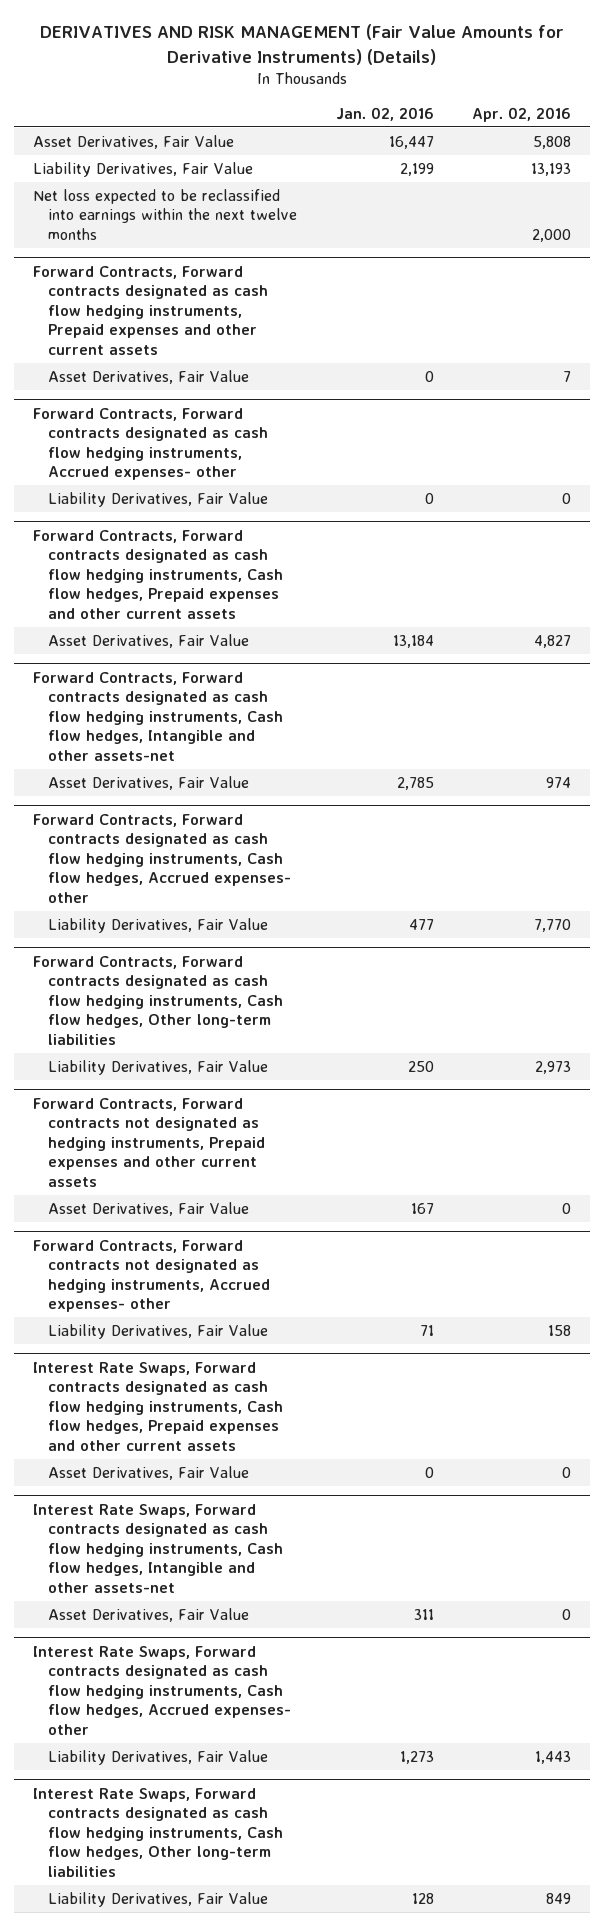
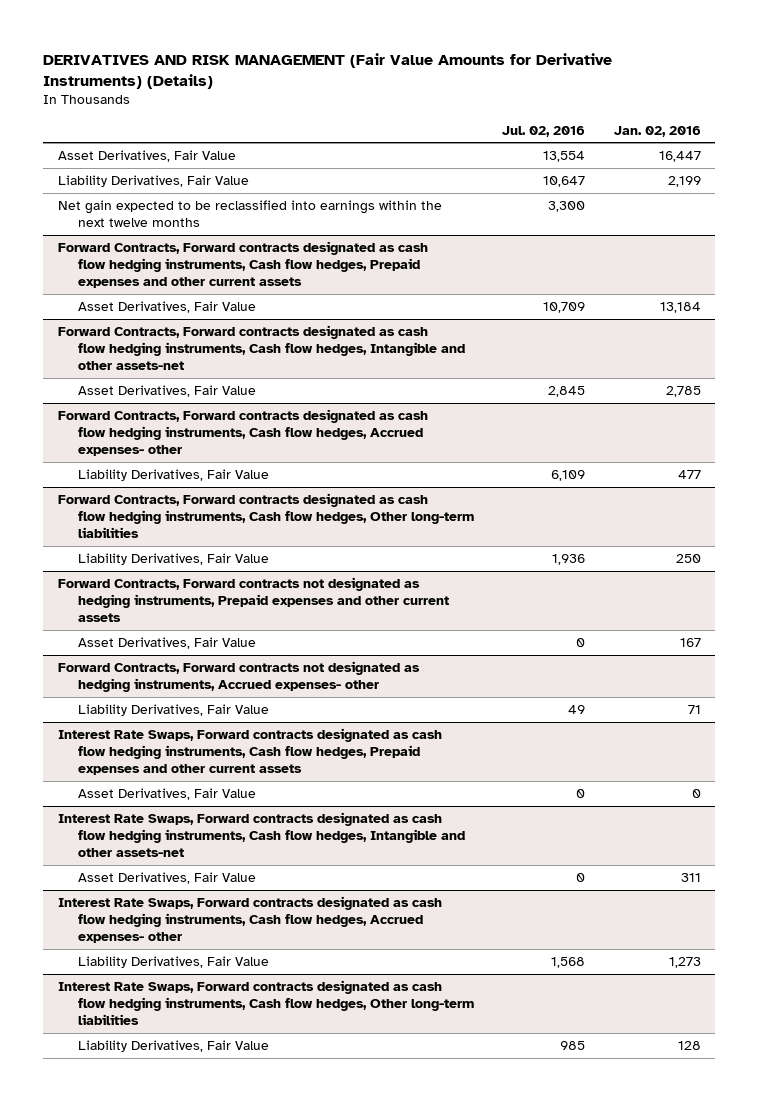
- | Jan. 02, 2016 | Apr. 02, 2016
+ | Jul. 02, 2016 | Jan. 02, 2016
- Net loss expected to be reclassified into earnings within the next twelve months | | 2,000
- Forward Contracts, Forward contracts designated as cash flow hedging instruments, Prepaid expenses and other current assets
- Asset Derivatives, Fair Value | 0 | 7
- Forward Contracts, Forward contracts designated as cash flow hedging instruments, Accrued expenses- other
- Liability Derivatives, Fair Value | 0 | 0
+ Net gain expected to be reclassified into earnings within the next twelve months | 3,300 |

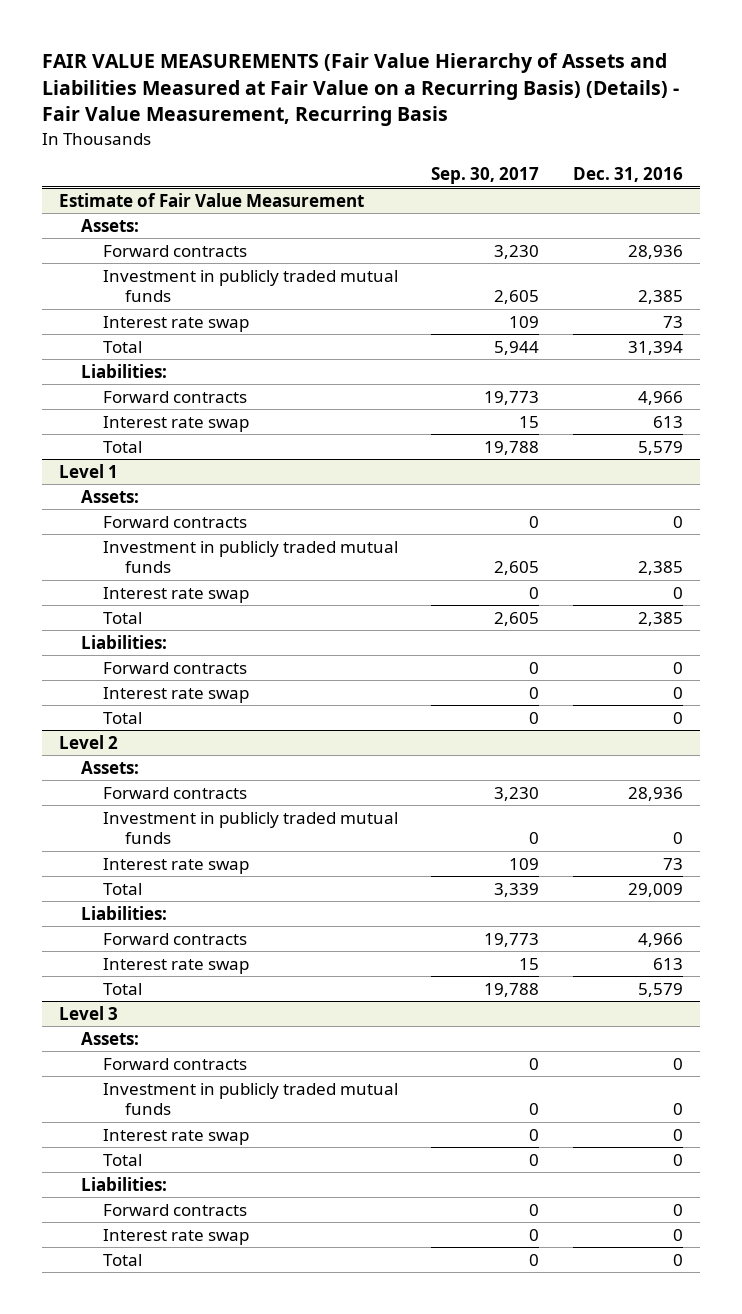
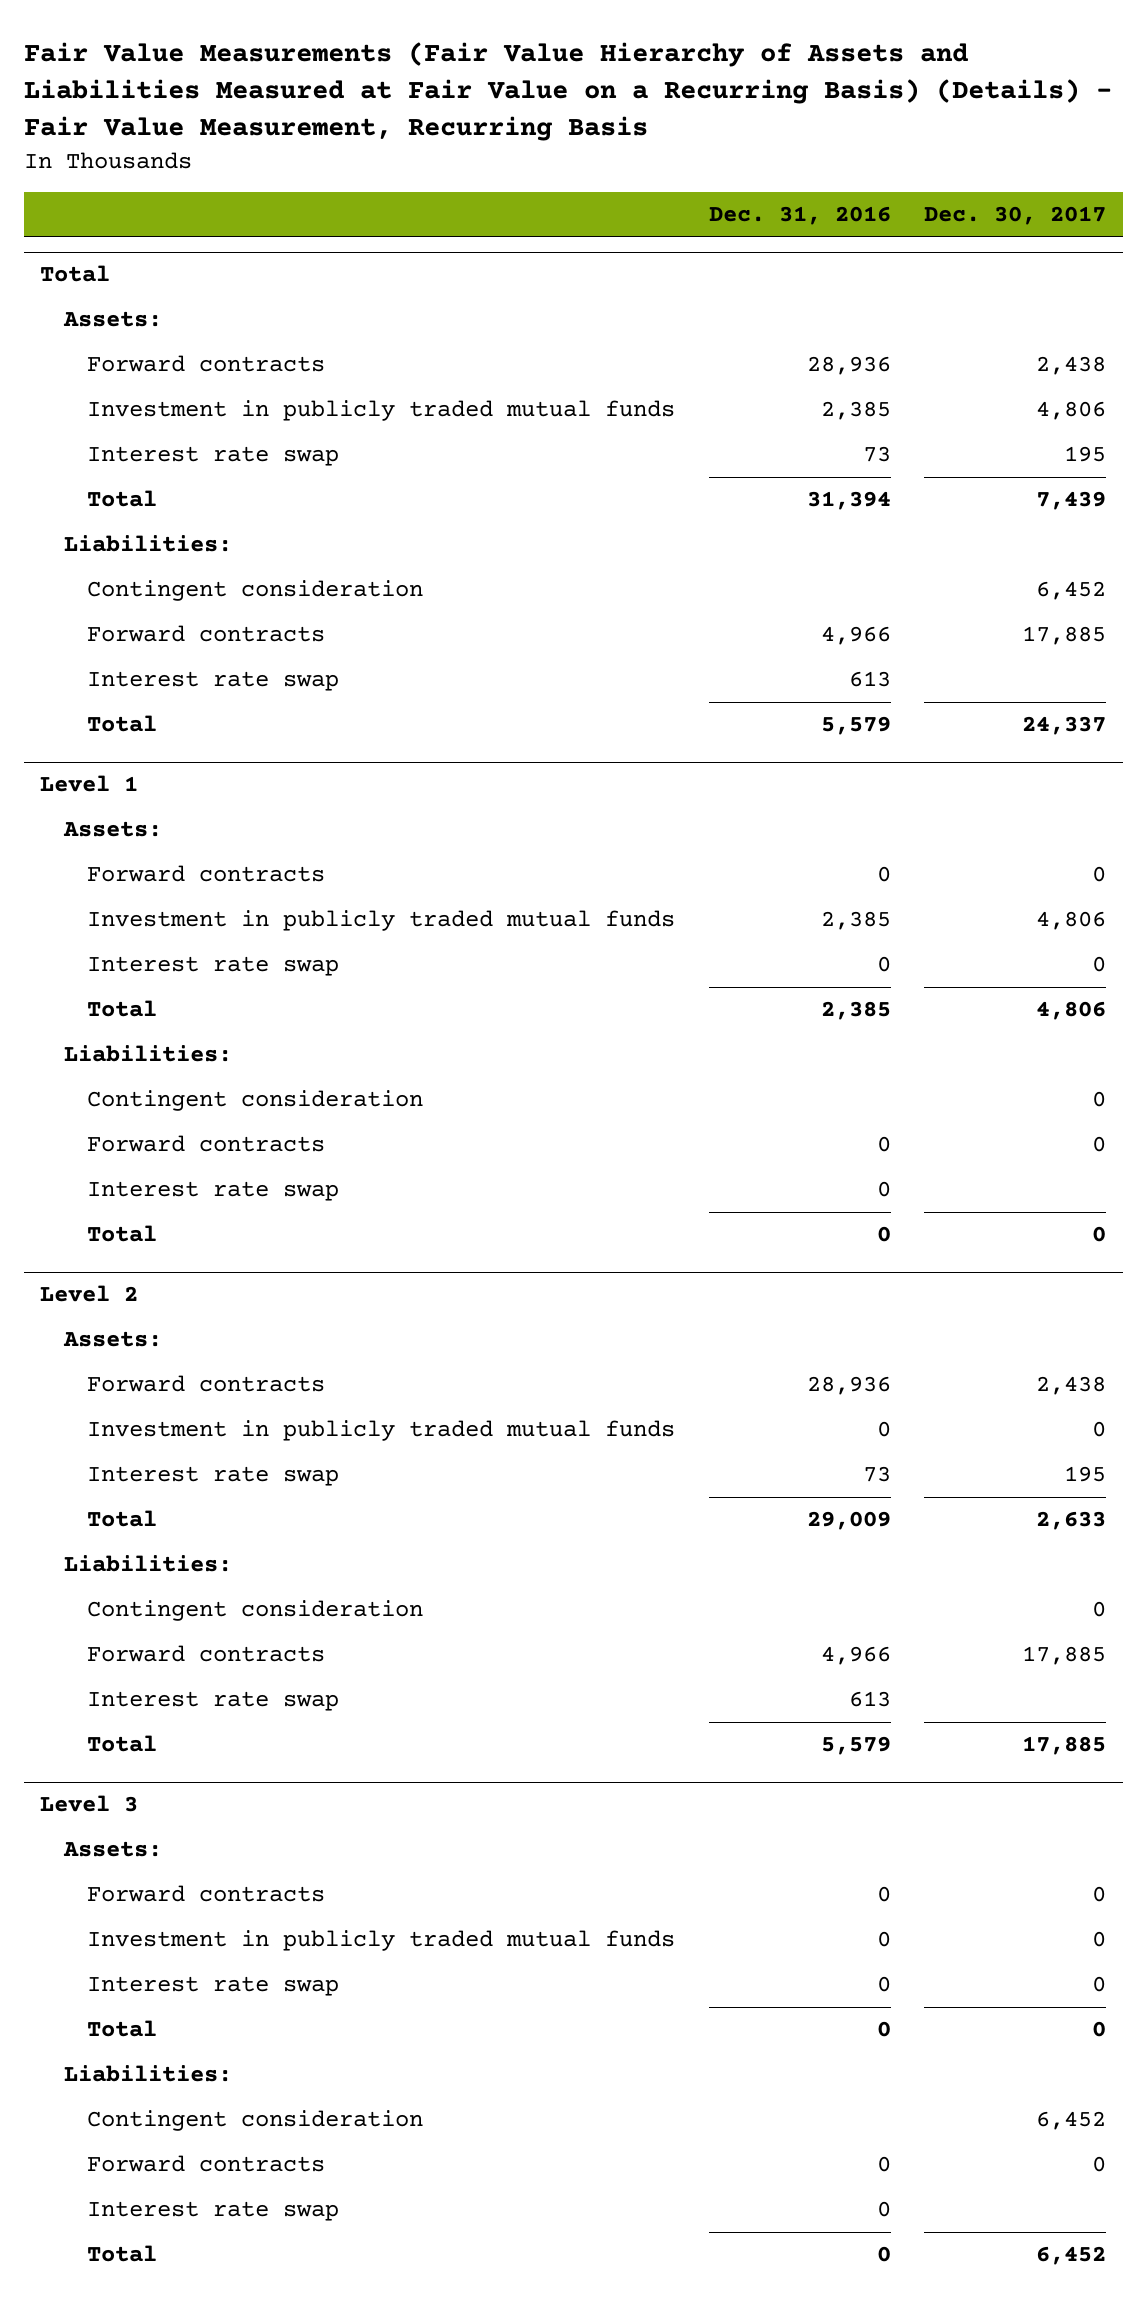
- FAIR VALUE MEASUREMENTS (Fair Value Hierarchy of Assets and Liabilities Measured at Fair Value on a Recurring Basis) (Details) - Fair Value Measurement, Recurring Basis
+ Fair Value Measurements (Fair Value Hierarchy of Assets and Liabilities Measured at Fair Value on a Recurring Basis) (Details) - Fair Value Measurement, Recurring Basis
- | Sep. 30, 2017 | Dec. 31, 2016
+ | Dec. 31, 2016 | Dec. 30, 2017
- Estimate of Fair Value Measurement
+ Total
+ Contingent consideration | | 6,452
@ Level 1
+ Contingent consideration | | 0
@ Level 2
+ Contingent consideration | | 0
@ Level 3
+ Contingent consideration | | 6,452

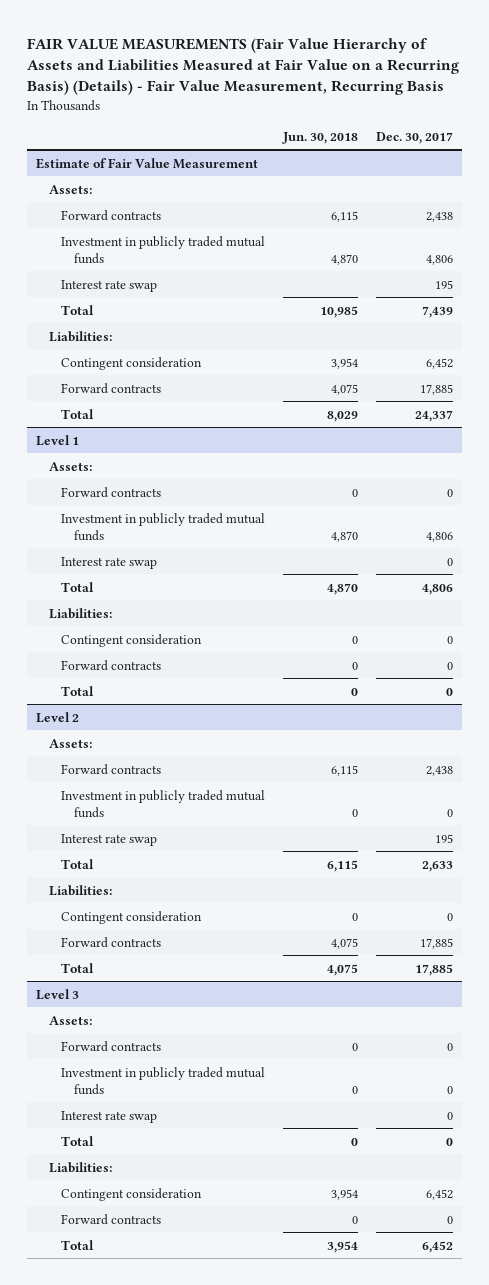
- Fair Value Measurements (Fair Value Hierarchy of Assets and Liabilities Measured at Fair Value on a Recurring Basis) (Details) - Fair Value Measurement, Recurring Basis
+ FAIR VALUE MEASUREMENTS (Fair Value Hierarchy of Assets and Liabilities Measured at Fair Value on a Recurring Basis) (Details) - Fair Value Measurement, Recurring Basis
- | Dec. 31, 2016 | Dec. 30, 2017
+ | Jun. 30, 2018 | Dec. 30, 2017
- Total
+ Estimate of Fair Value Measurement
- Interest rate swap | 613 |
@ Level 1
- Interest rate swap | 0 |
@ Level 2
- Interest rate swap | 613 |
@ Level 3
- Interest rate swap | 0 |

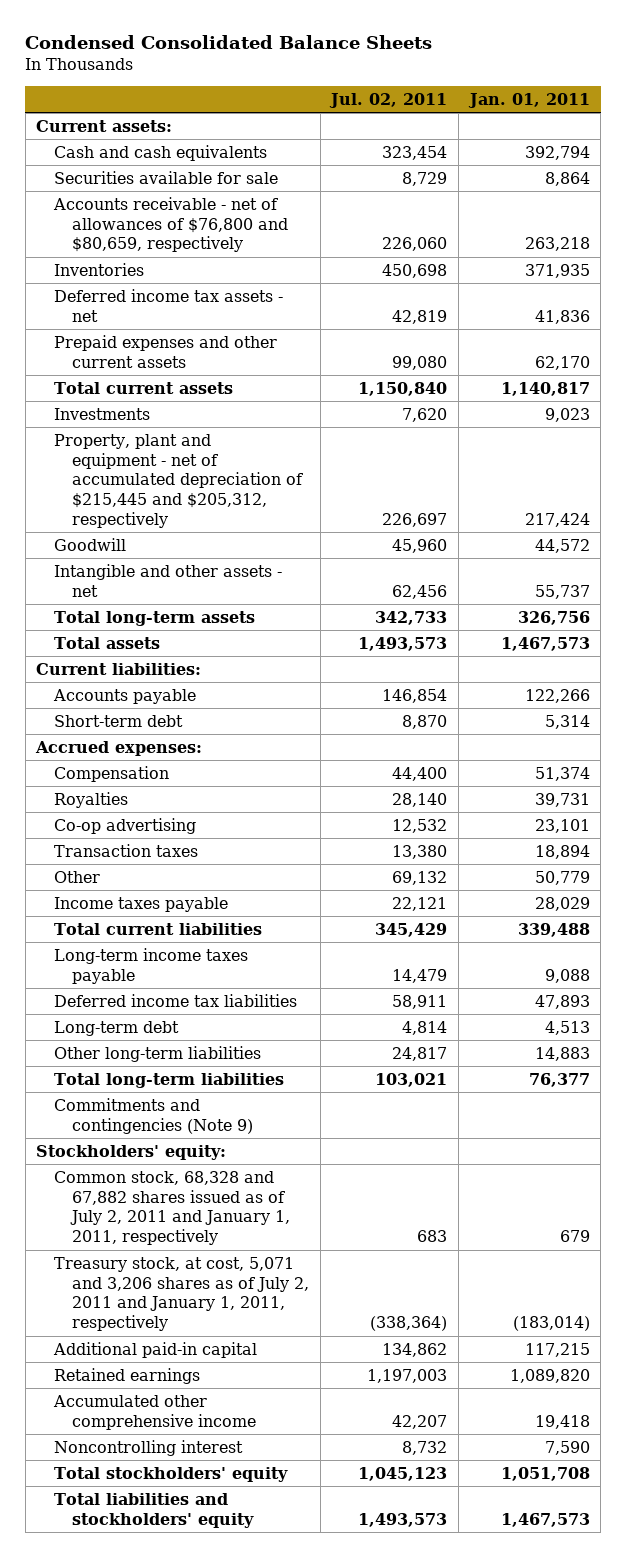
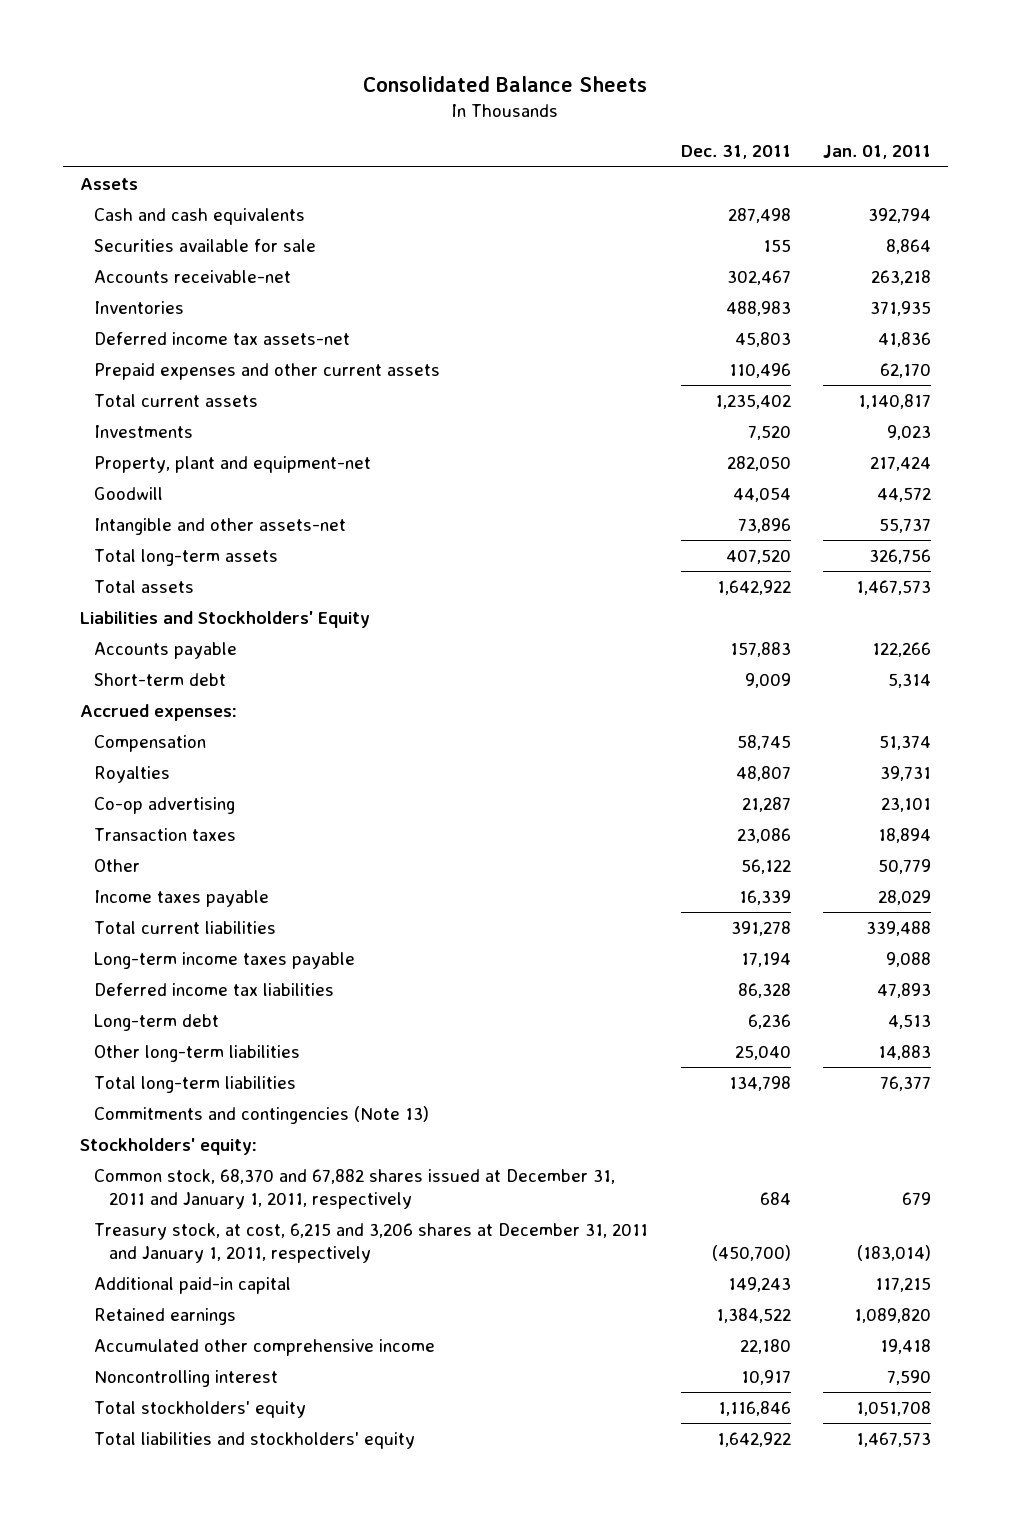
- Condensed Consolidated Balance Sheets
+ Consolidated Balance Sheets
- | Jul. 02, 2011 | Jan. 01, 2011
+ | Dec. 31, 2011 | Jan. 01, 2011
- Current assets:
+ Assets
- Accounts receivable - net of allowances of $76,800 and $80,659, respectively | 226,060 | 263,218
+ Accounts receivable-net | 302,467 | 263,218
- Deferred income tax assets - net | 42,819 | 41,836
+ Deferred income tax assets-net | 45,803 | 41,836
- Property, plant and equipment - net of accumulated depreciation of $215,445 and $205,312, respectively | 226,697 | 217,424
+ Property, plant and equipment-net | 282,050 | 217,424
- Intangible and other assets - net | 62,456 | 55,737
+ Intangible and other assets-net | 73,896 | 55,737
- Current liabilities:
+ Liabilities and Stockholders' Equity
- Commitments and contingencies (Note 9)
+ Commitments and contingencies (Note 13)
- Common stock, 68,328 and 67,882 shares issued as of July 2, 2011 and January 1, 2011, respectively | 683 | 679
- Treasury stock, at cost, 5,071 and 3,206 shares as of July 2, 2011 and January 1, 2011, respectively | (338,364) | (183,014)
+ Common stock, 68,370 and 67,882 shares issued at December 31, 2011 and January 1, 2011, respectively | 684 | 679
+ Treasury stock, at cost, 6,215 and 3,206 shares at December 31, 2011 and January 1, 2011, respectively | (450,700) | (183,014)

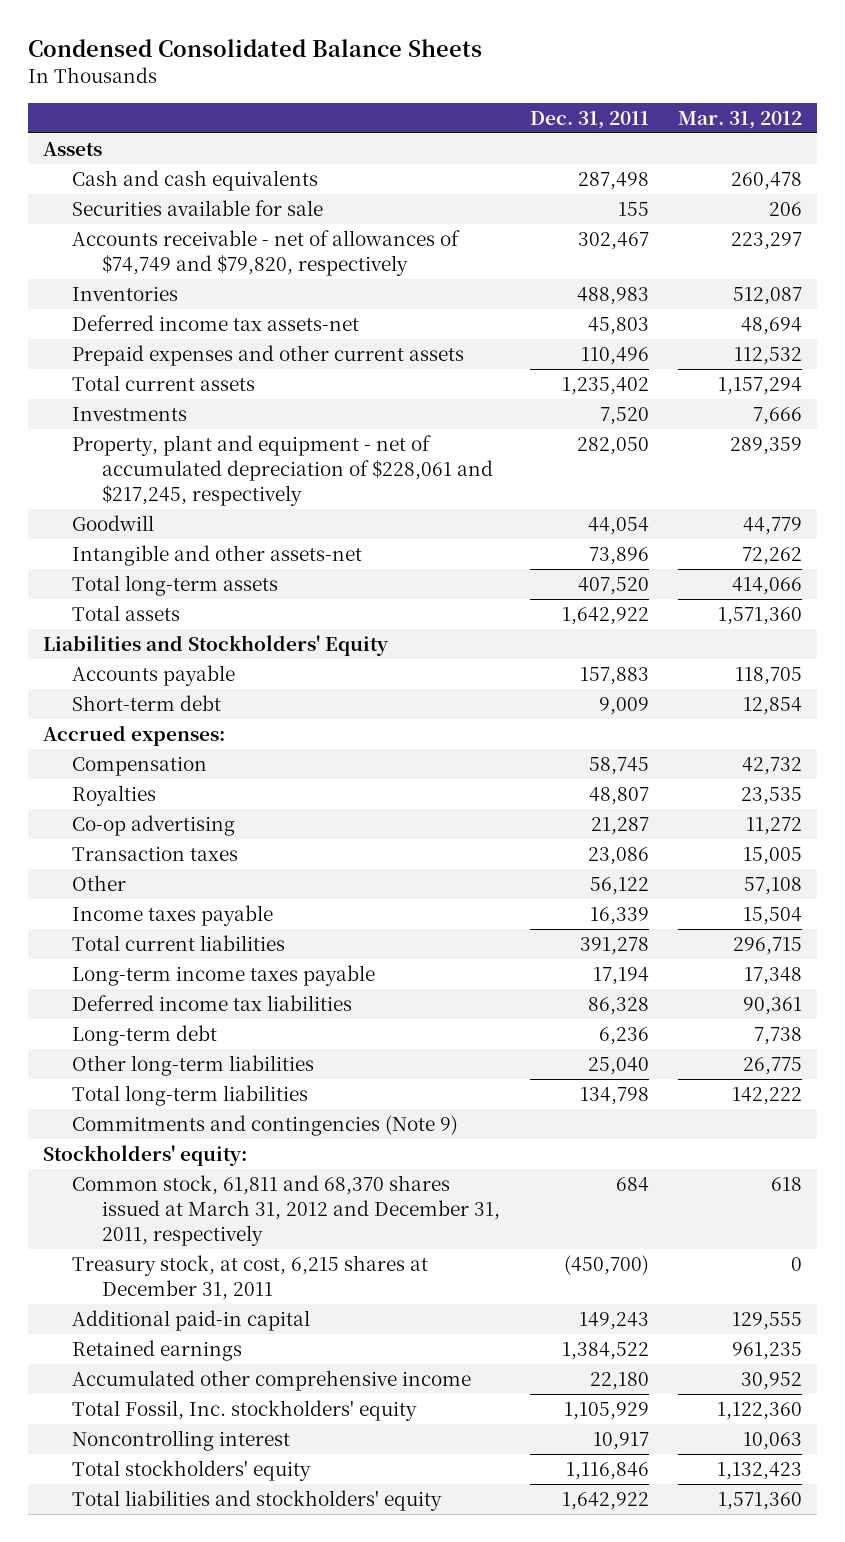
- Consolidated Balance Sheets
+ Condensed Consolidated Balance Sheets
- | Dec. 31, 2011 | Jan. 01, 2011
+ | Dec. 31, 2011 | Mar. 31, 2012
- Accounts receivable-net | 302,467 | 263,218
+ Accounts receivable - net of allowances of $74,749 and $79,820, respectively | 302,467 | 223,297
- Property, plant and equipment-net | 282,050 | 217,424
+ Property, plant and equipment - net of accumulated depreciation of $228,061 and $217,245, respectively | 282,050 | 289,359
- Commitments and contingencies (Note 13)
+ Commitments and contingencies (Note 9)
- Common stock, 68,370 and 67,882 shares issued at December 31, 2011 and January 1, 2011, respectively | 684 | 679
- Treasury stock, at cost, 6,215 and 3,206 shares at December 31, 2011 and January 1, 2011, respectively | (450,700) | (183,014)
+ Common stock, 61,811 and 68,370 shares issued at March 31, 2012 and December 31, 2011, respectively | 684 | 618
+ Treasury stock, at cost, 6,215 shares at December 31, 2011 | (450,700) | 0
+ Total Fossil, Inc. stockholders' equity | 1,105,929 | 1,122,360

